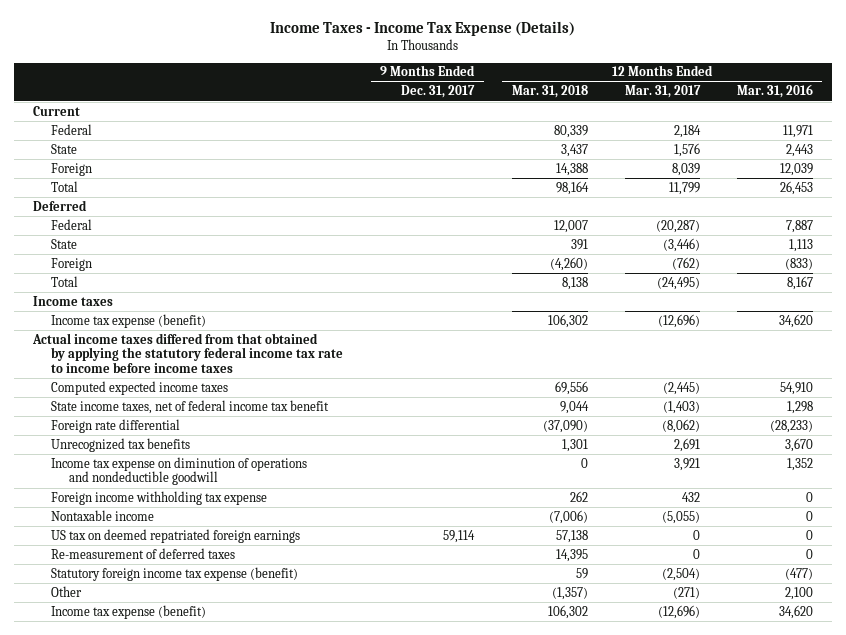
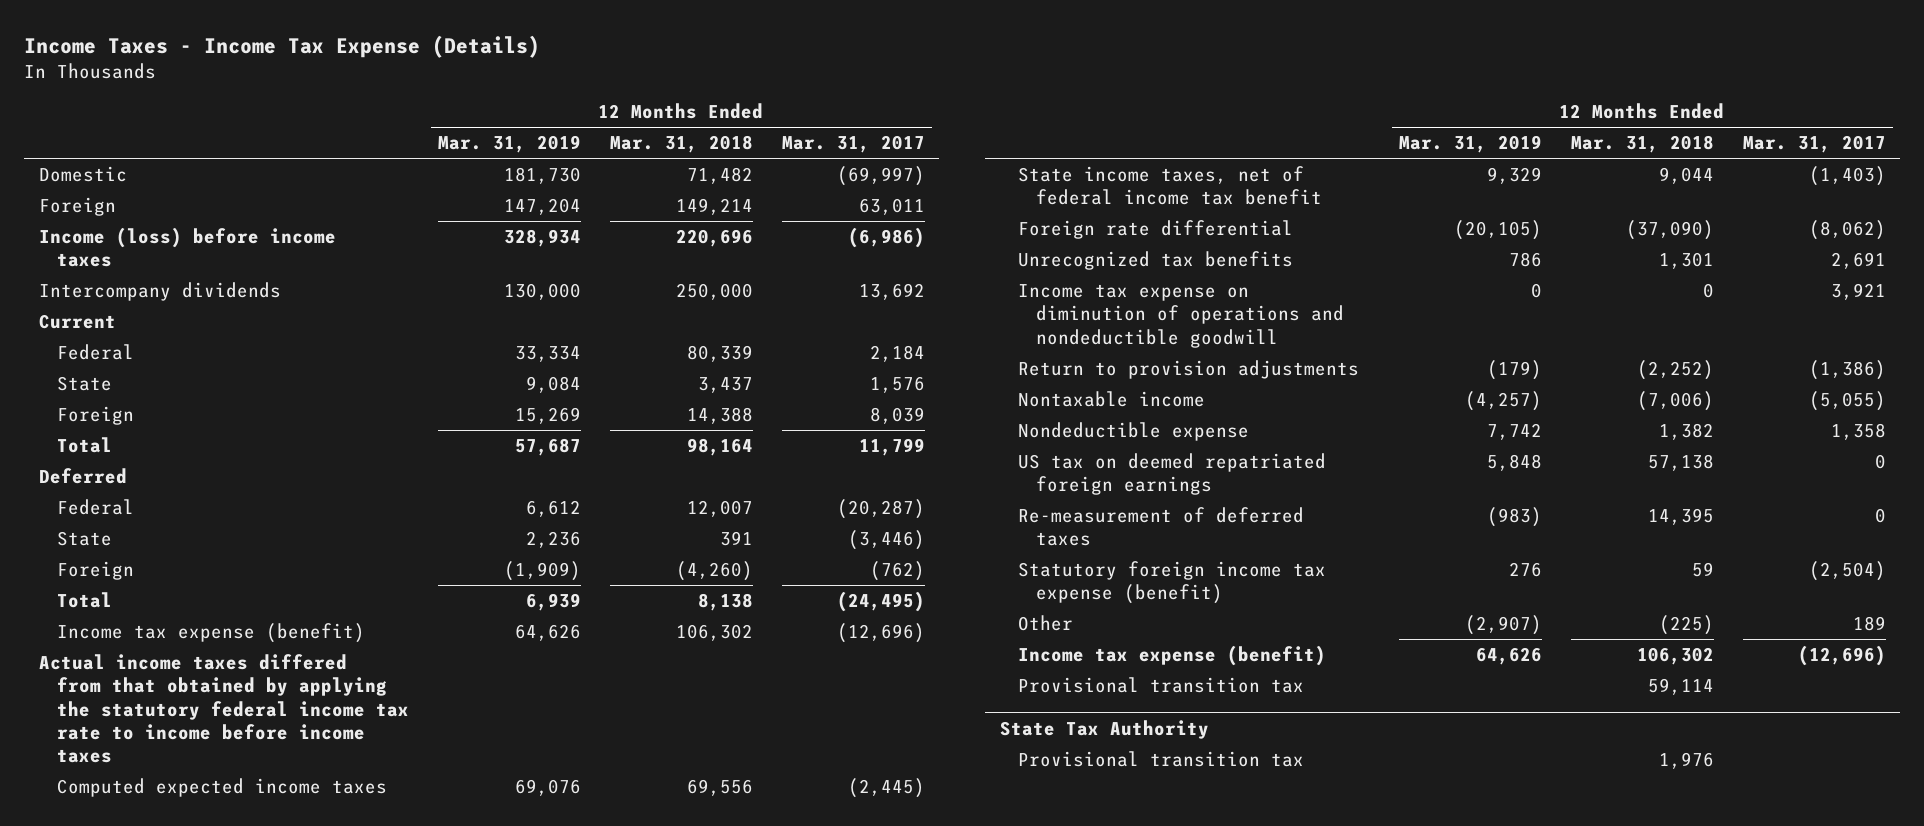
- | 9 Months Ended Dec. 31, 2017 | 12 Months Ended Mar. 31, 2018 | 12 Months Ended Mar. 31, 2017 | 12 Months Ended Mar. 31, 2016
+ | 12 Months Ended Mar. 31, 2019 | 12 Months Ended Mar. 31, 2018 | 12 Months Ended Mar. 31, 2017
+ Domestic | 181,730 | 71,482 | (69,997)
+ Foreign | 147,204 | 149,214 | 63,011
+ Income (loss) before income taxes | 328,934 | 220,696 | (6,986)
+ Intercompany dividends | 130,000 | 250,000 | 13,692
- Income taxes
- Foreign income withholding tax expense | | 262 | 432 | 0
+ Return to provision adjustments | (179) | (2,252) | (1,386)
+ Nondeductible expense | 7,742 | 1,382 | 1,358
- Other | | (1,357) | (271) | 2,100
+ Other | (2,907) | (225) | 189
+ Provisional transition tax | | 59,114 |
+ State Tax Authority
+ Provisional transition tax | | 1,976 |

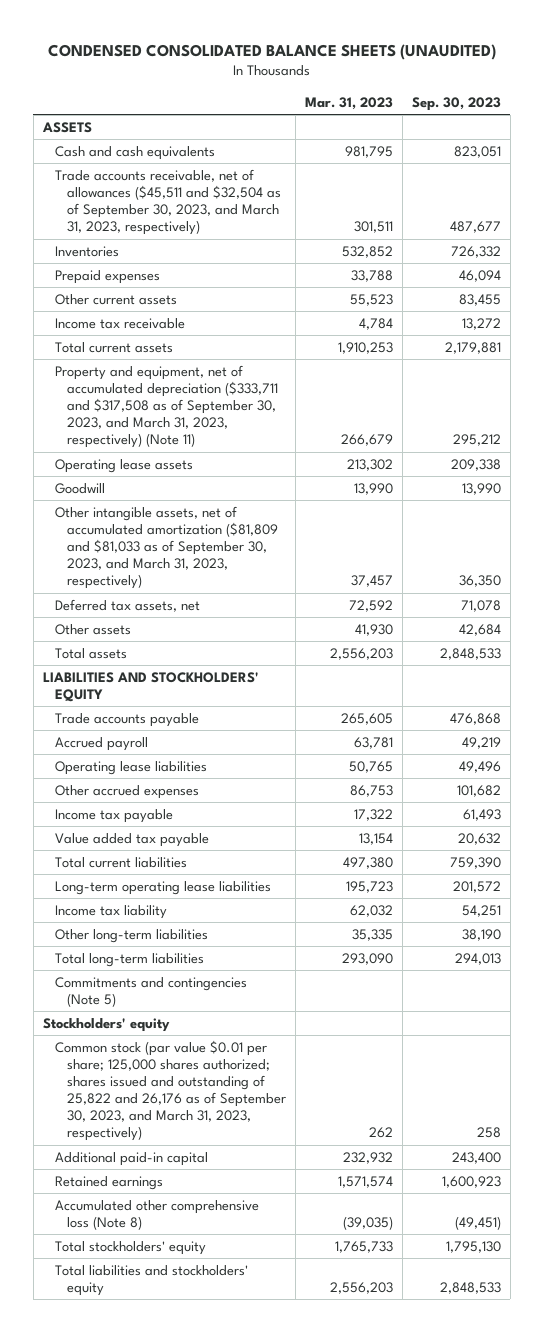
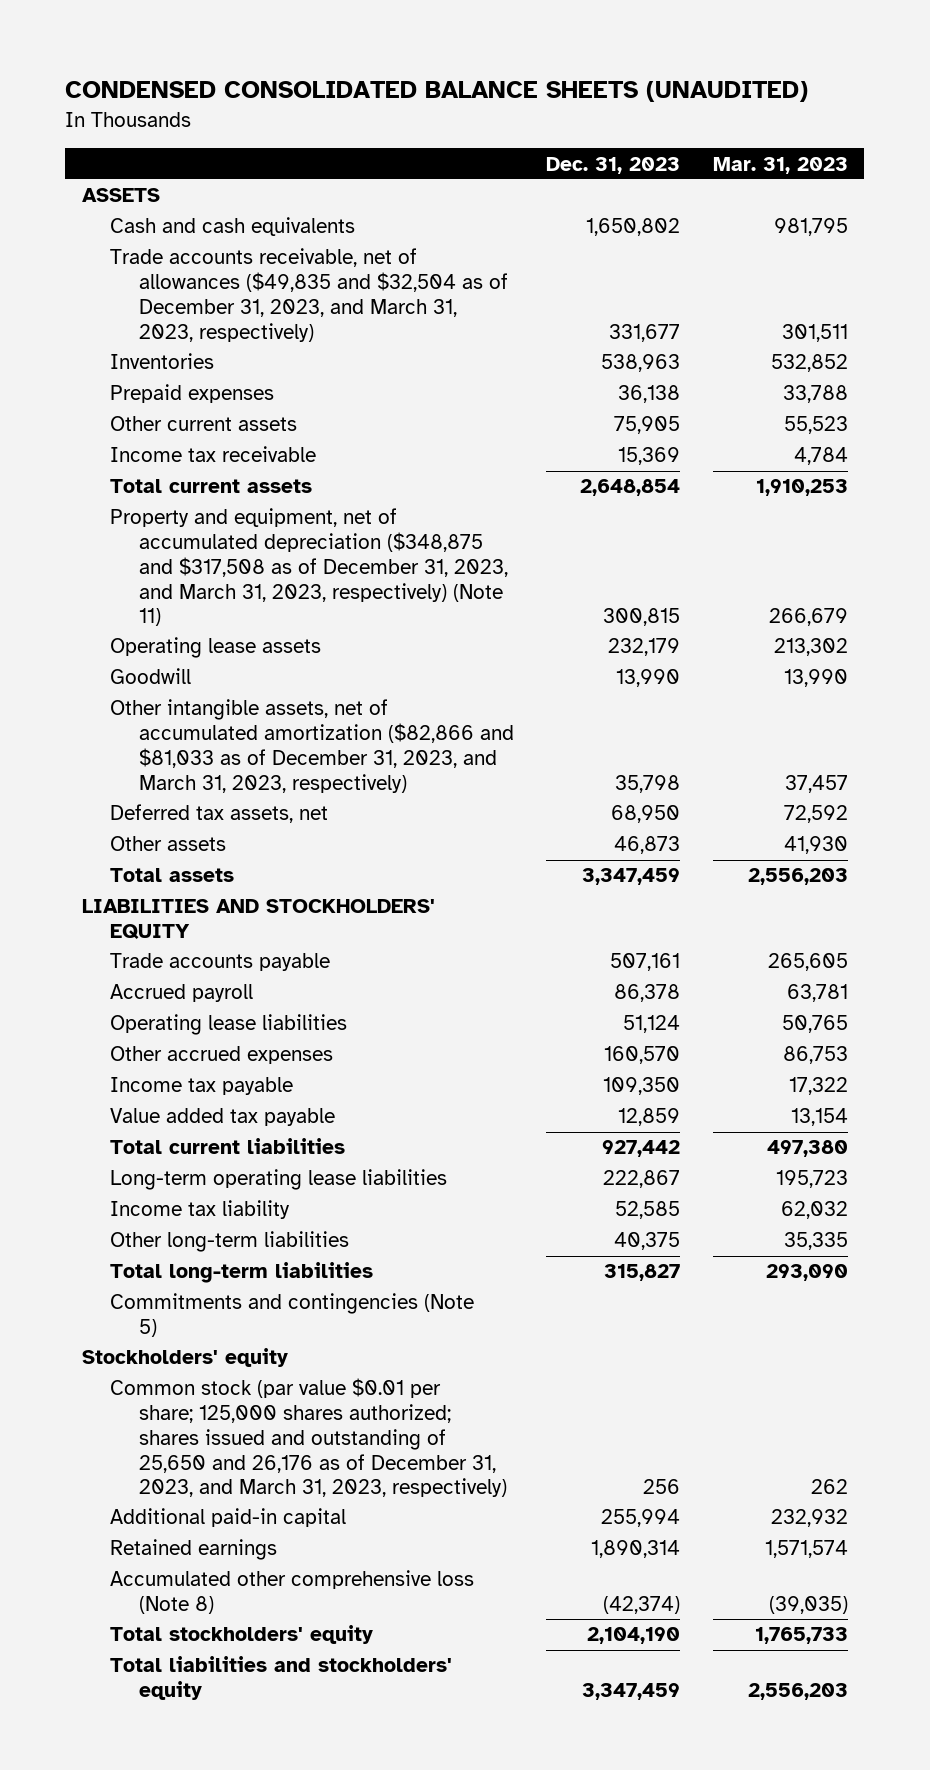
- | Mar. 31, 2023 | Sep. 30, 2023
+ | Dec. 31, 2023 | Mar. 31, 2023
- Trade accounts receivable, net of allowances ($45,511 and $32,504 as of September 30, 2023, and March 31, 2023, respectively) | 301,511 | 487,677
+ Trade accounts receivable, net of allowances ($49,835 and $32,504 as of December 31, 2023, and March 31, 2023, respectively) | 331,677 | 301,511
- Property and equipment, net of accumulated depreciation ($333,711 and $317,508 as of September 30, 2023, and March 31, 2023, respectively) (Note 11) | 266,679 | 295,212
+ Property and equipment, net of accumulated depreciation ($348,875 and $317,508 as of December 31, 2023, and March 31, 2023, respectively) (Note 11) | 300,815 | 266,679
- Other intangible assets, net of accumulated amortization ($81,809 and $81,033 as of September 30, 2023, and March 31, 2023, respectively) | 37,457 | 36,350
+ Other intangible assets, net of accumulated amortization ($82,866 and $81,033 as of December 31, 2023, and March 31, 2023, respectively) | 35,798 | 37,457
- Common stock (par value $0.01 per share; 125,000 shares authorized; shares issued and outstanding of 25,822 and 26,176 as of September 30, 2023, and March 31, 2023, respectively) | 262 | 258
+ Common stock (par value $0.01 per share; 125,000 shares authorized; shares issued and outstanding of 25,650 and 26,176 as of December 31, 2023, and March 31, 2023, respectively) | 256 | 262

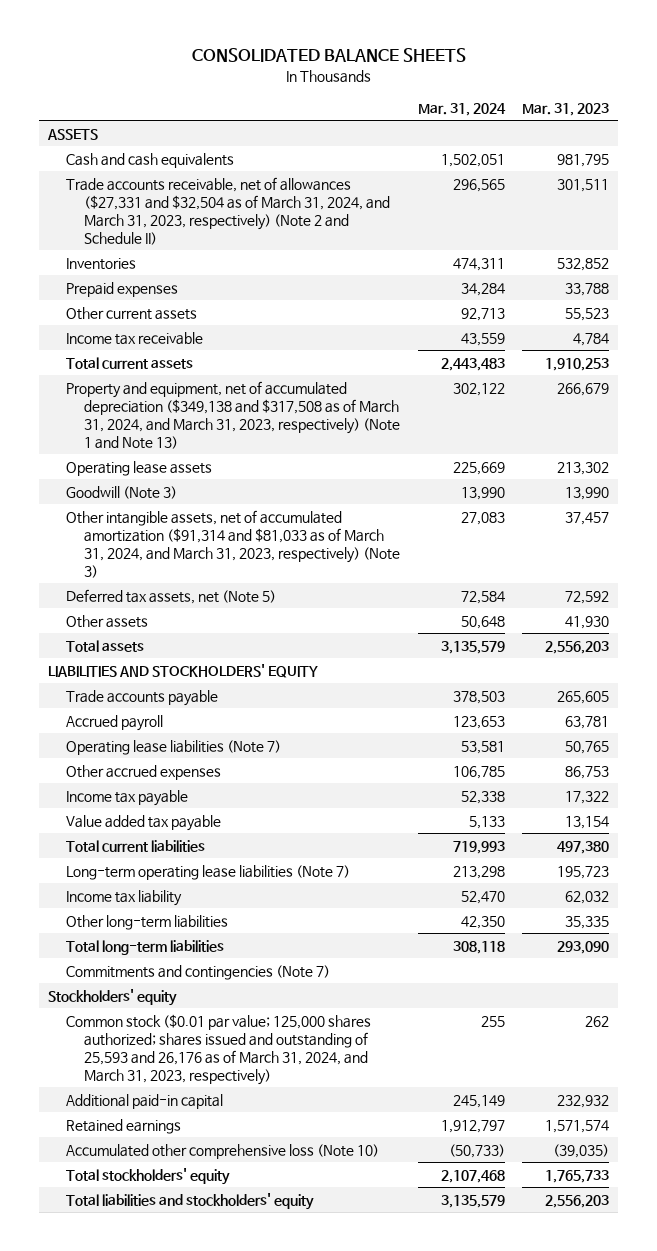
- CONDENSED CONSOLIDATED BALANCE SHEETS (UNAUDITED)
+ CONSOLIDATED BALANCE SHEETS
- | Dec. 31, 2023 | Mar. 31, 2023
+ | Mar. 31, 2024 | Mar. 31, 2023
- Trade accounts receivable, net of allowances ($49,835 and $32,504 as of December 31, 2023, and March 31, 2023, respectively) | 331,677 | 301,511
+ Trade accounts receivable, net of allowances ($27,331 and $32,504 as of March 31, 2024, and March 31, 2023, respectively) (Note 2 and Schedule II) | 296,565 | 301,511
- Property and equipment, net of accumulated depreciation ($348,875 and $317,508 as of December 31, 2023, and March 31, 2023, respectively) (Note 11) | 300,815 | 266,679
+ Property and equipment, net of accumulated depreciation ($349,138 and $317,508 as of March 31, 2024, and March 31, 2023, respectively) (Note 1 and Note 13) | 302,122 | 266,679
- Goodwill | 13,990 | 13,990
- Other intangible assets, net of accumulated amortization ($82,866 and $81,033 as of December 31, 2023, and March 31, 2023, respectively) | 35,798 | 37,457
- Deferred tax assets, net | 68,950 | 72,592
+ Goodwill (Note 3) | 13,990 | 13,990
+ Other intangible assets, net of accumulated amortization ($91,314 and $81,033 as of March 31, 2024, and March 31, 2023, respectively) (Note 3) | 27,083 | 37,457
+ Deferred tax assets, net (Note 5) | 72,584 | 72,592
- Operating lease liabilities | 51,124 | 50,765
+ Operating lease liabilities (Note 7) | 53,581 | 50,765
- Long-term operating lease liabilities | 222,867 | 195,723
+ Long-term operating lease liabilities (Note 7) | 213,298 | 195,723
- Commitments and contingencies (Note 5)
+ Commitments and contingencies (Note 7)
- Common stock (par value $0.01 per share; 125,000 shares authorized; shares issued and outstanding of 25,650 and 26,176 as of December 31, 2023, and March 31, 2023, respectively) | 256 | 262
+ Common stock ($0.01 par value; 125,000 shares authorized; shares issued and outstanding of 25,593 and 26,176 as of March 31, 2024, and March 31, 2023, respectively) | 255 | 262
- Accumulated other comprehensive loss (Note 8) | (42,374) | (39,035)
+ Accumulated other comprehensive loss (Note 10) | (50,733) | (39,035)

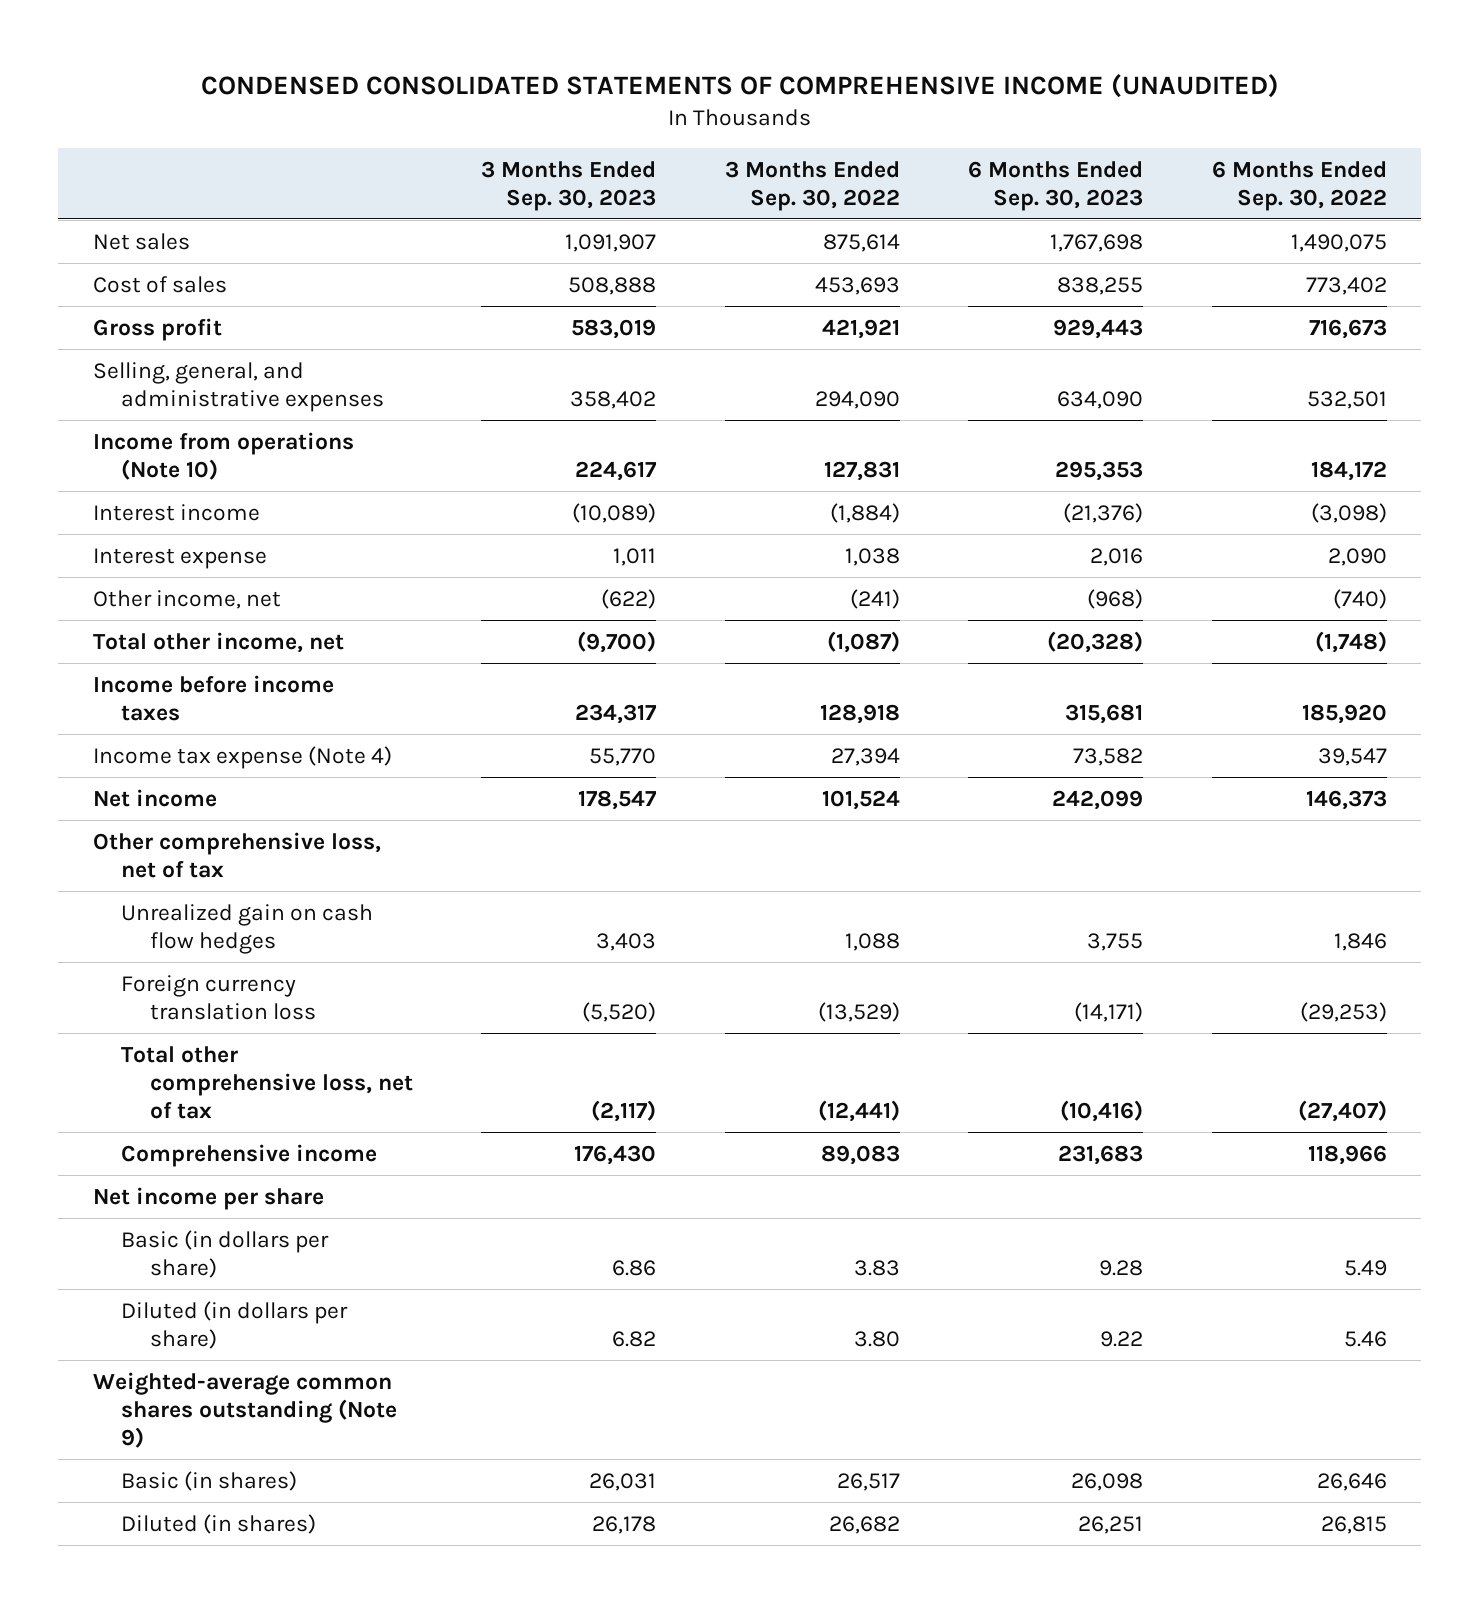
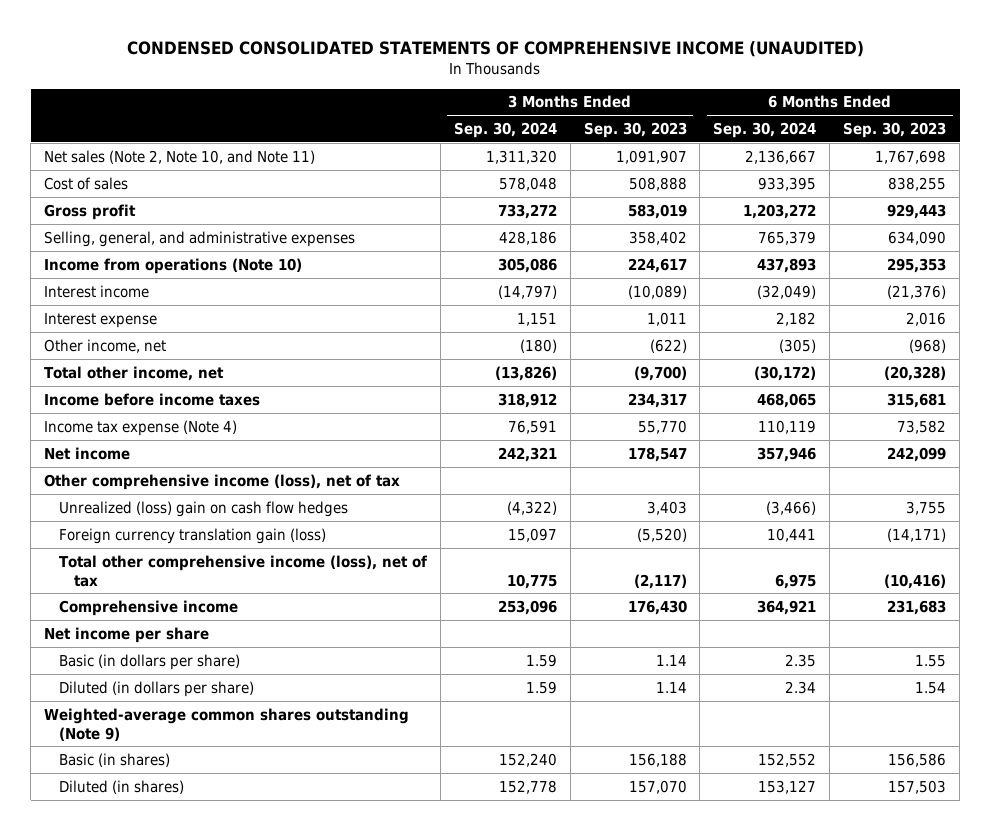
- | 3 Months Ended Sep. 30, 2023 | 3 Months Ended Sep. 30, 2022 | 6 Months Ended Sep. 30, 2023 | 6 Months Ended Sep. 30, 2022
+ | 3 Months Ended Sep. 30, 2024 | 3 Months Ended Sep. 30, 2023 | 6 Months Ended Sep. 30, 2024 | 6 Months Ended Sep. 30, 2023
- Net sales | 1,091,907 | 875,614 | 1,767,698 | 1,490,075
+ Net sales (Note 2, Note 10, and Note 11) | 1,311,320 | 1,091,907 | 2,136,667 | 1,767,698
- Other comprehensive loss, net of tax
- Unrealized gain on cash flow hedges | 3,403 | 1,088 | 3,755 | 1,846
- Foreign currency translation loss | (5,520) | (13,529) | (14,171) | (29,253)
- Total other comprehensive loss, net of tax | (2,117) | (12,441) | (10,416) | (27,407)
+ Other comprehensive income (loss), net of tax
+ Unrealized (loss) gain on cash flow hedges | (4,322) | 3,403 | (3,466) | 3,755
+ Foreign currency translation gain (loss) | 15,097 | (5,520) | 10,441 | (14,171)
+ Total other comprehensive income (loss), net of tax | 10,775 | (2,117) | 6,975 | (10,416)
- Basic (in dollars per share) | 6.86 | 3.83 | 9.28 | 5.49
- Diluted (in dollars per share) | 6.82 | 3.80 | 9.22 | 5.46
+ Basic (in dollars per share) | 1.59 | 1.14 | 2.35 | 1.55
+ Diluted (in dollars per share) | 1.59 | 1.14 | 2.34 | 1.54
- Basic (in shares) | 26,031 | 26,517 | 26,098 | 26,646
- Diluted (in shares) | 26,178 | 26,682 | 26,251 | 26,815
+ Basic (in shares) | 152,240 | 156,188 | 152,552 | 156,586
+ Diluted (in shares) | 152,778 | 157,070 | 153,127 | 157,503

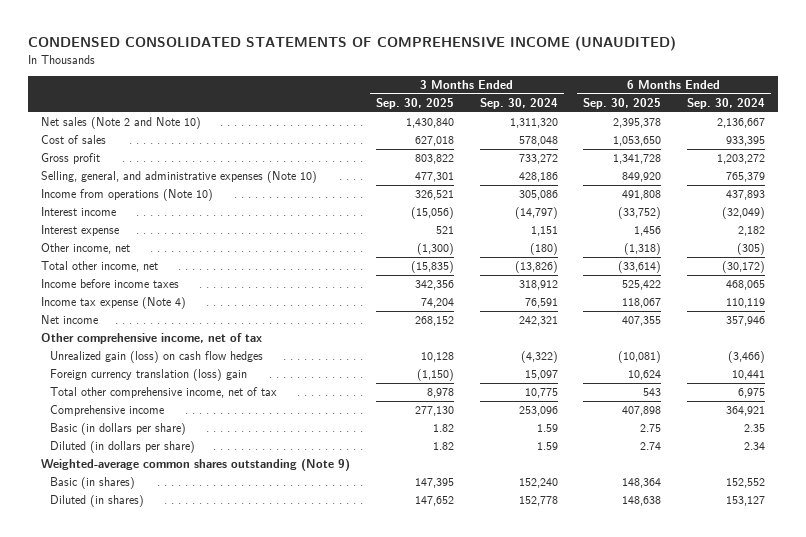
- | 3 Months Ended Sep. 30, 2024 | 3 Months Ended Sep. 30, 2023 | 6 Months Ended Sep. 30, 2024 | 6 Months Ended Sep. 30, 2023
+ | 3 Months Ended Sep. 30, 2025 | 3 Months Ended Sep. 30, 2024 | 6 Months Ended Sep. 30, 2025 | 6 Months Ended Sep. 30, 2024
- Net sales (Note 2, Note 10, and Note 11) | 1,311,320 | 1,091,907 | 2,136,667 | 1,767,698
+ Net sales (Note 2 and Note 10) | 1,430,840 | 1,311,320 | 2,395,378 | 2,136,667
- Selling, general, and administrative expenses | 428,186 | 358,402 | 765,379 | 634,090
+ Selling, general, and administrative expenses (Note 10) | 477,301 | 428,186 | 849,920 | 765,379
- Other comprehensive income (loss), net of tax
- Unrealized (loss) gain on cash flow hedges | (4,322) | 3,403 | (3,466) | 3,755
- Foreign currency translation gain (loss) | 15,097 | (5,520) | 10,441 | (14,171)
- Total other comprehensive income (loss), net of tax | 10,775 | (2,117) | 6,975 | (10,416)
+ Other comprehensive income, net of tax
+ Unrealized gain (loss) on cash flow hedges | 10,128 | (4,322) | (10,081) | (3,466)
+ Foreign currency translation (loss) gain | (1,150) | 15,097 | 10,624 | 10,441
+ Total other comprehensive income, net of tax | 8,978 | 10,775 | 543 | 6,975
- Net income per share

